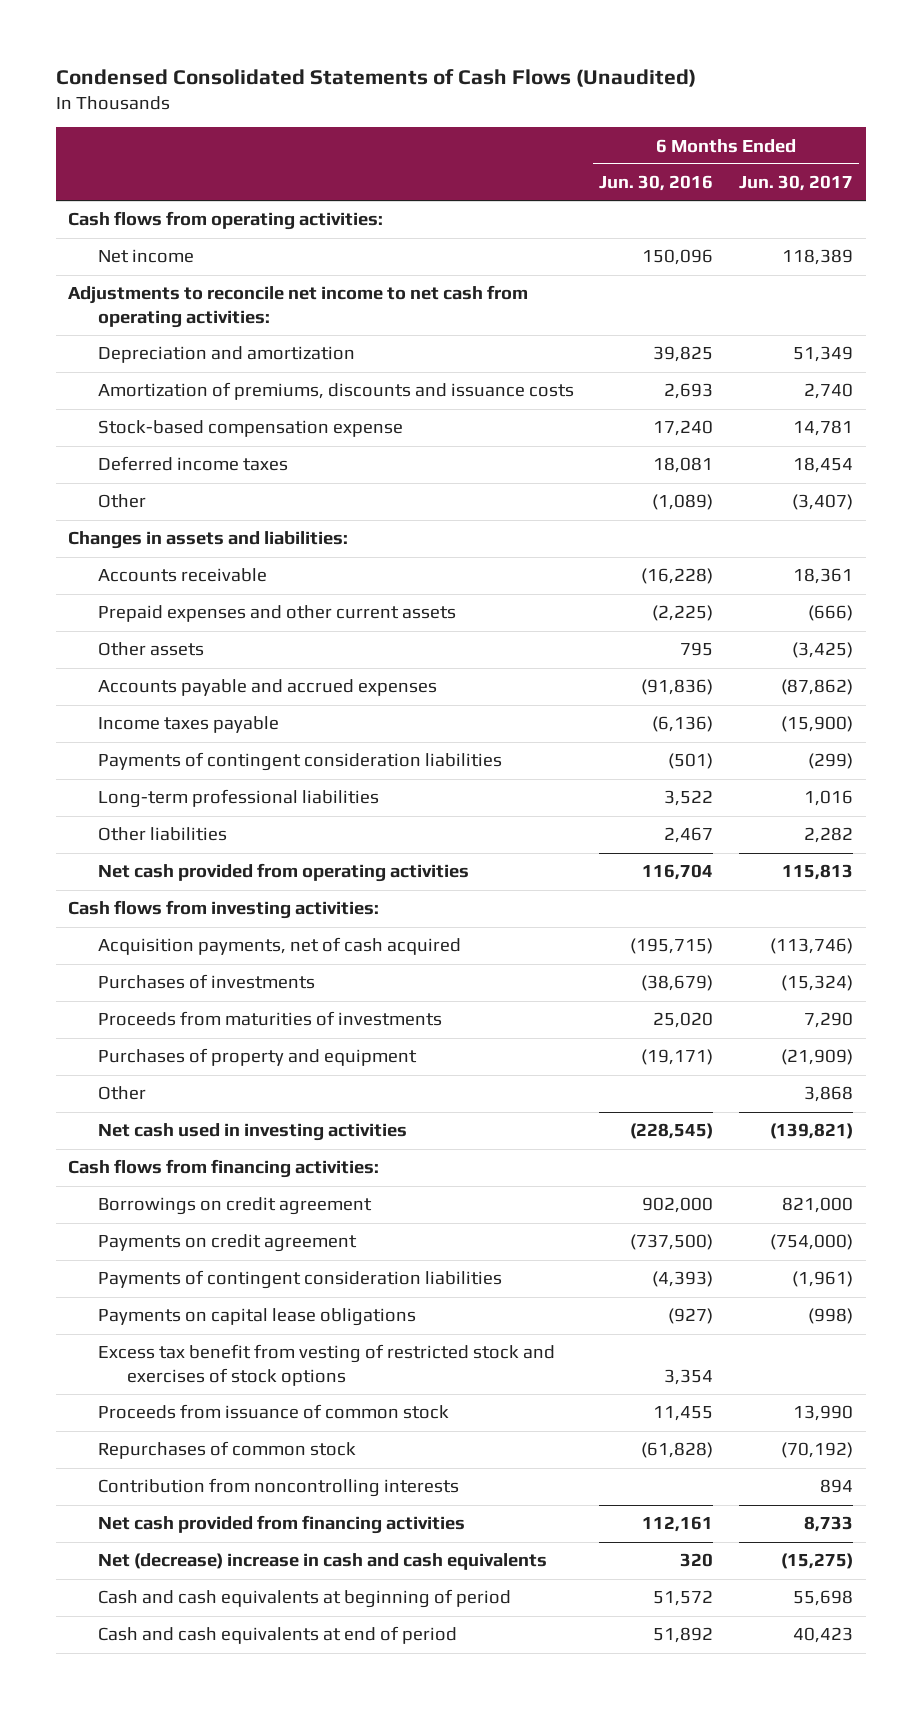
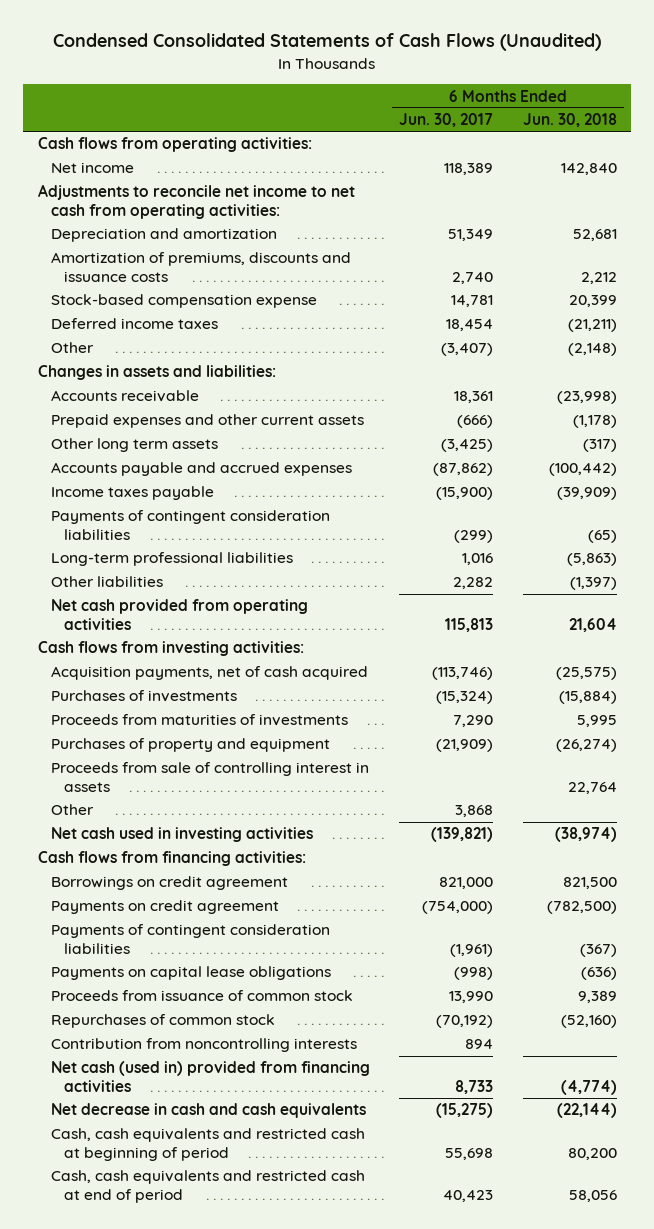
- | 6 Months Ended Jun. 30, 2016 | 6 Months Ended Jun. 30, 2017
+ | 6 Months Ended Jun. 30, 2017 | 6 Months Ended Jun. 30, 2018
- Other assets | 795 | (3,425)
+ Other long term assets | (3,425) | (317)
+ Proceeds from sale of controlling interest in assets | | 22,764
- Excess tax benefit from vesting of restricted stock and exercises of stock options | 3,354 |
- Net cash provided from financing activities | 112,161 | 8,733
- Net (decrease) increase in cash and cash equivalents | 320 | (15,275)
- Cash and cash equivalents at beginning of period | 51,572 | 55,698
- Cash and cash equivalents at end of period | 51,892 | 40,423
+ Net cash (used in) provided from financing activities | 8,733 | (4,774)
+ Net decrease in cash and cash equivalents | (15,275) | (22,144)
+ Cash, cash equivalents and restricted cash at beginning of period | 55,698 | 80,200
+ Cash, cash equivalents and restricted cash at end of period | 40,423 | 58,056

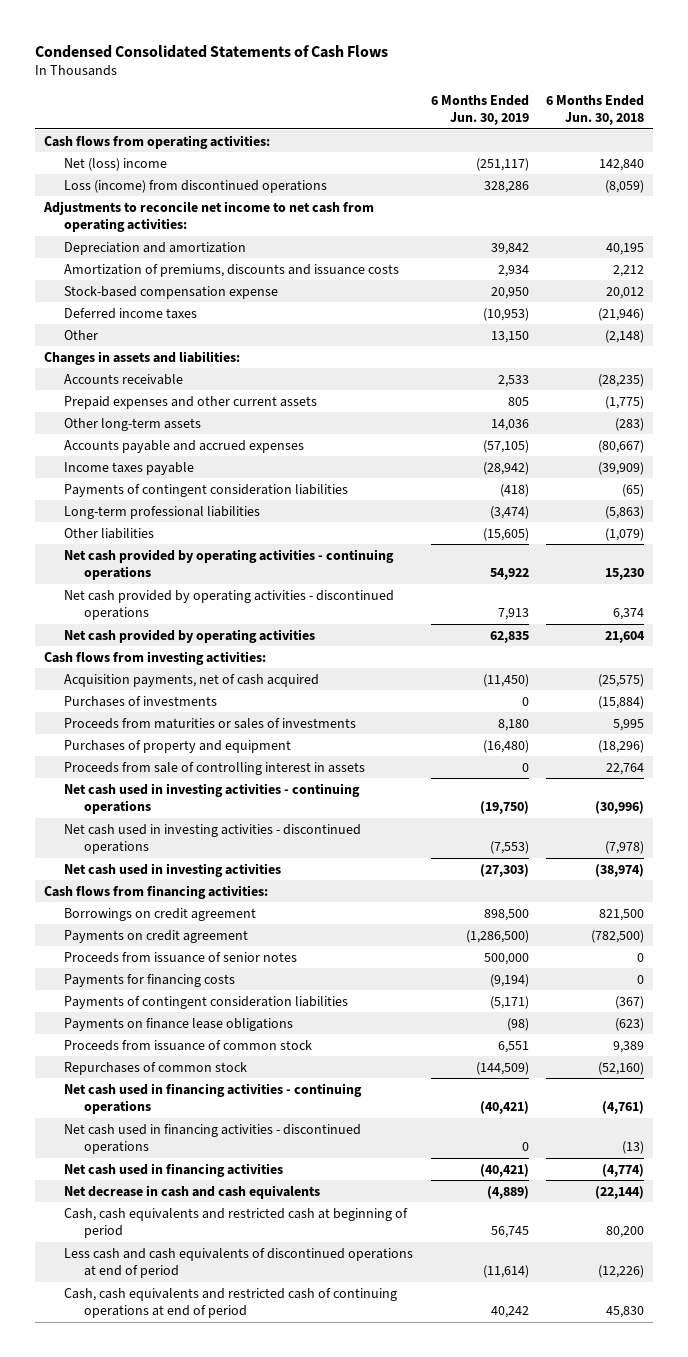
- Condensed Consolidated Statements of Cash Flows (Unaudited)
+ Condensed Consolidated Statements of Cash Flows
- | 6 Months Ended Jun. 30, 2017 | 6 Months Ended Jun. 30, 2018
+ | 6 Months Ended Jun. 30, 2019 | 6 Months Ended Jun. 30, 2018
- Net income | 118,389 | 142,840
+ Net (loss) income | (251,117) | 142,840
+ Loss (income) from discontinued operations | 328,286 | (8,059)
- Depreciation and amortization | 51,349 | 52,681
+ Depreciation and amortization | 39,842 | 40,195
- Stock-based compensation expense | 14,781 | 20,399
- Deferred income taxes | 18,454 | (21,211)
+ Stock-based compensation expense | 20,950 | 20,012
+ Deferred income taxes | (10,953) | (21,946)
- Accounts receivable | 18,361 | (23,998)
- Prepaid expenses and other current assets | (666) | (1,178)
- Other long term assets | (3,425) | (317)
- Accounts payable and accrued expenses | (87,862) | (100,442)
+ Accounts receivable | 2,533 | (28,235)
+ Prepaid expenses and other current assets | 805 | (1,775)
+ Other long-term assets | 14,036 | (283)
+ Accounts payable and accrued expenses | (57,105) | (80,667)
- Other liabilities | 2,282 | (1,397)
- Net cash provided from operating activities | 115,813 | 21,604
+ Other liabilities | (15,605) | (1,079)
+ Net cash provided by operating activities - continuing operations | 54,922 | 15,230
+ Net cash provided by operating activities - discontinued operations | 7,913 | 6,374
+ Net cash provided by operating activities | 62,835 | 21,604
- Proceeds from maturities of investments | 7,290 | 5,995
- Purchases of property and equipment | (21,909) | (26,274)
+ Proceeds from maturities or sales of investments | 8,180 | 5,995
+ Purchases of property and equipment | (16,480) | (18,296)
- Other | 3,868 |
+ Net cash used in investing activities - continuing operations | (19,750) | (30,996)
+ Net cash used in investing activities - discontinued operations | (7,553) | (7,978)
+ Proceeds from issuance of senior notes | 500,000 | 0
+ Payments for financing costs | (9,194) | 0
- Payments on capital lease obligations | (998) | (636)
+ Payments on finance lease obligations | (98) | (623)
- Contribution from noncontrolling interests | 894 |
- Net cash (used in) provided from financing activities | 8,733 | (4,774)
+ Net cash used in financing activities - continuing operations | (40,421) | (4,761)
+ Net cash used in financing activities - discontinued operations | 0 | (13)
+ Net cash used in financing activities | (40,421) | (4,774)
- Cash, cash equivalents and restricted cash at end of period | 40,423 | 58,056
+ Less cash and cash equivalents of discontinued operations at end of period | (11,614) | (12,226)
+ Cash, cash equivalents and restricted cash of continuing operations at end of period | 40,242 | 45,830

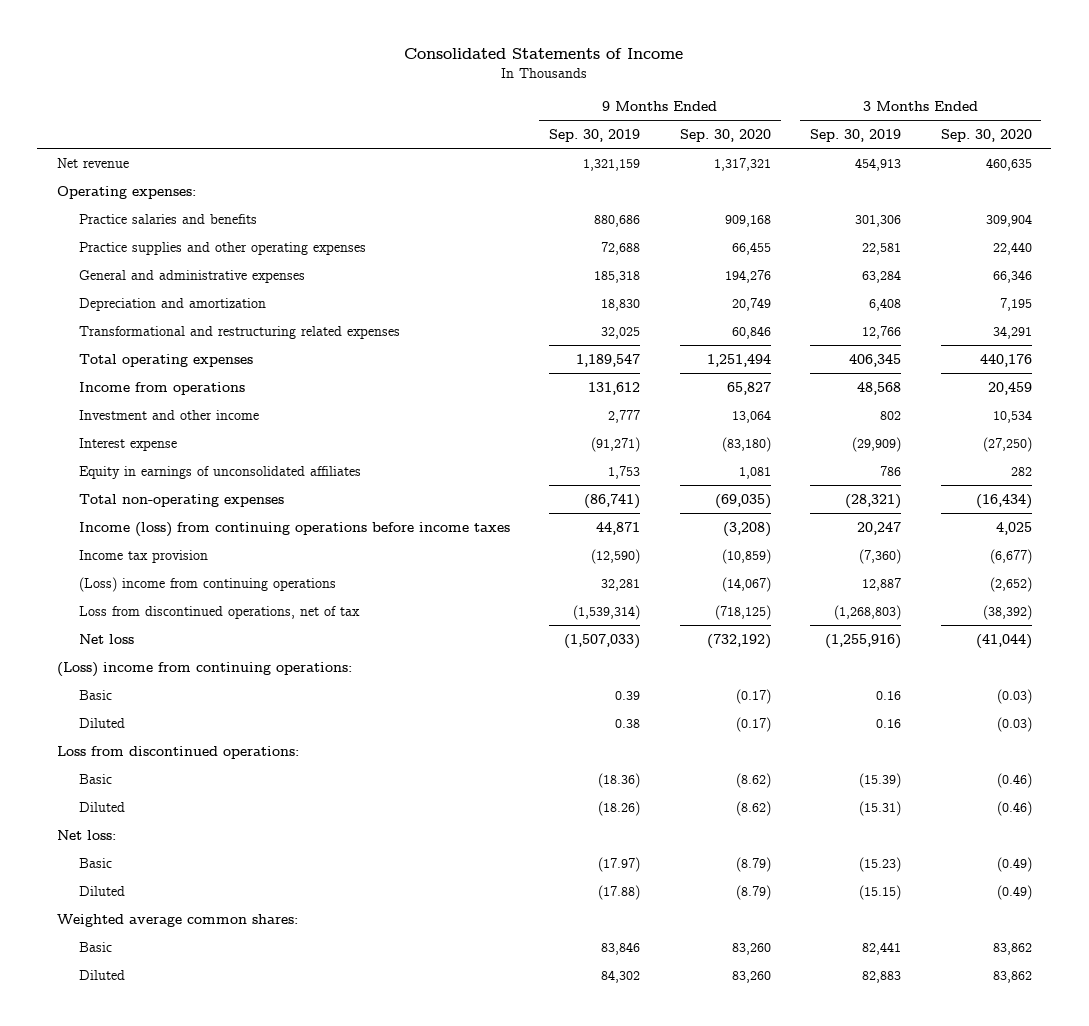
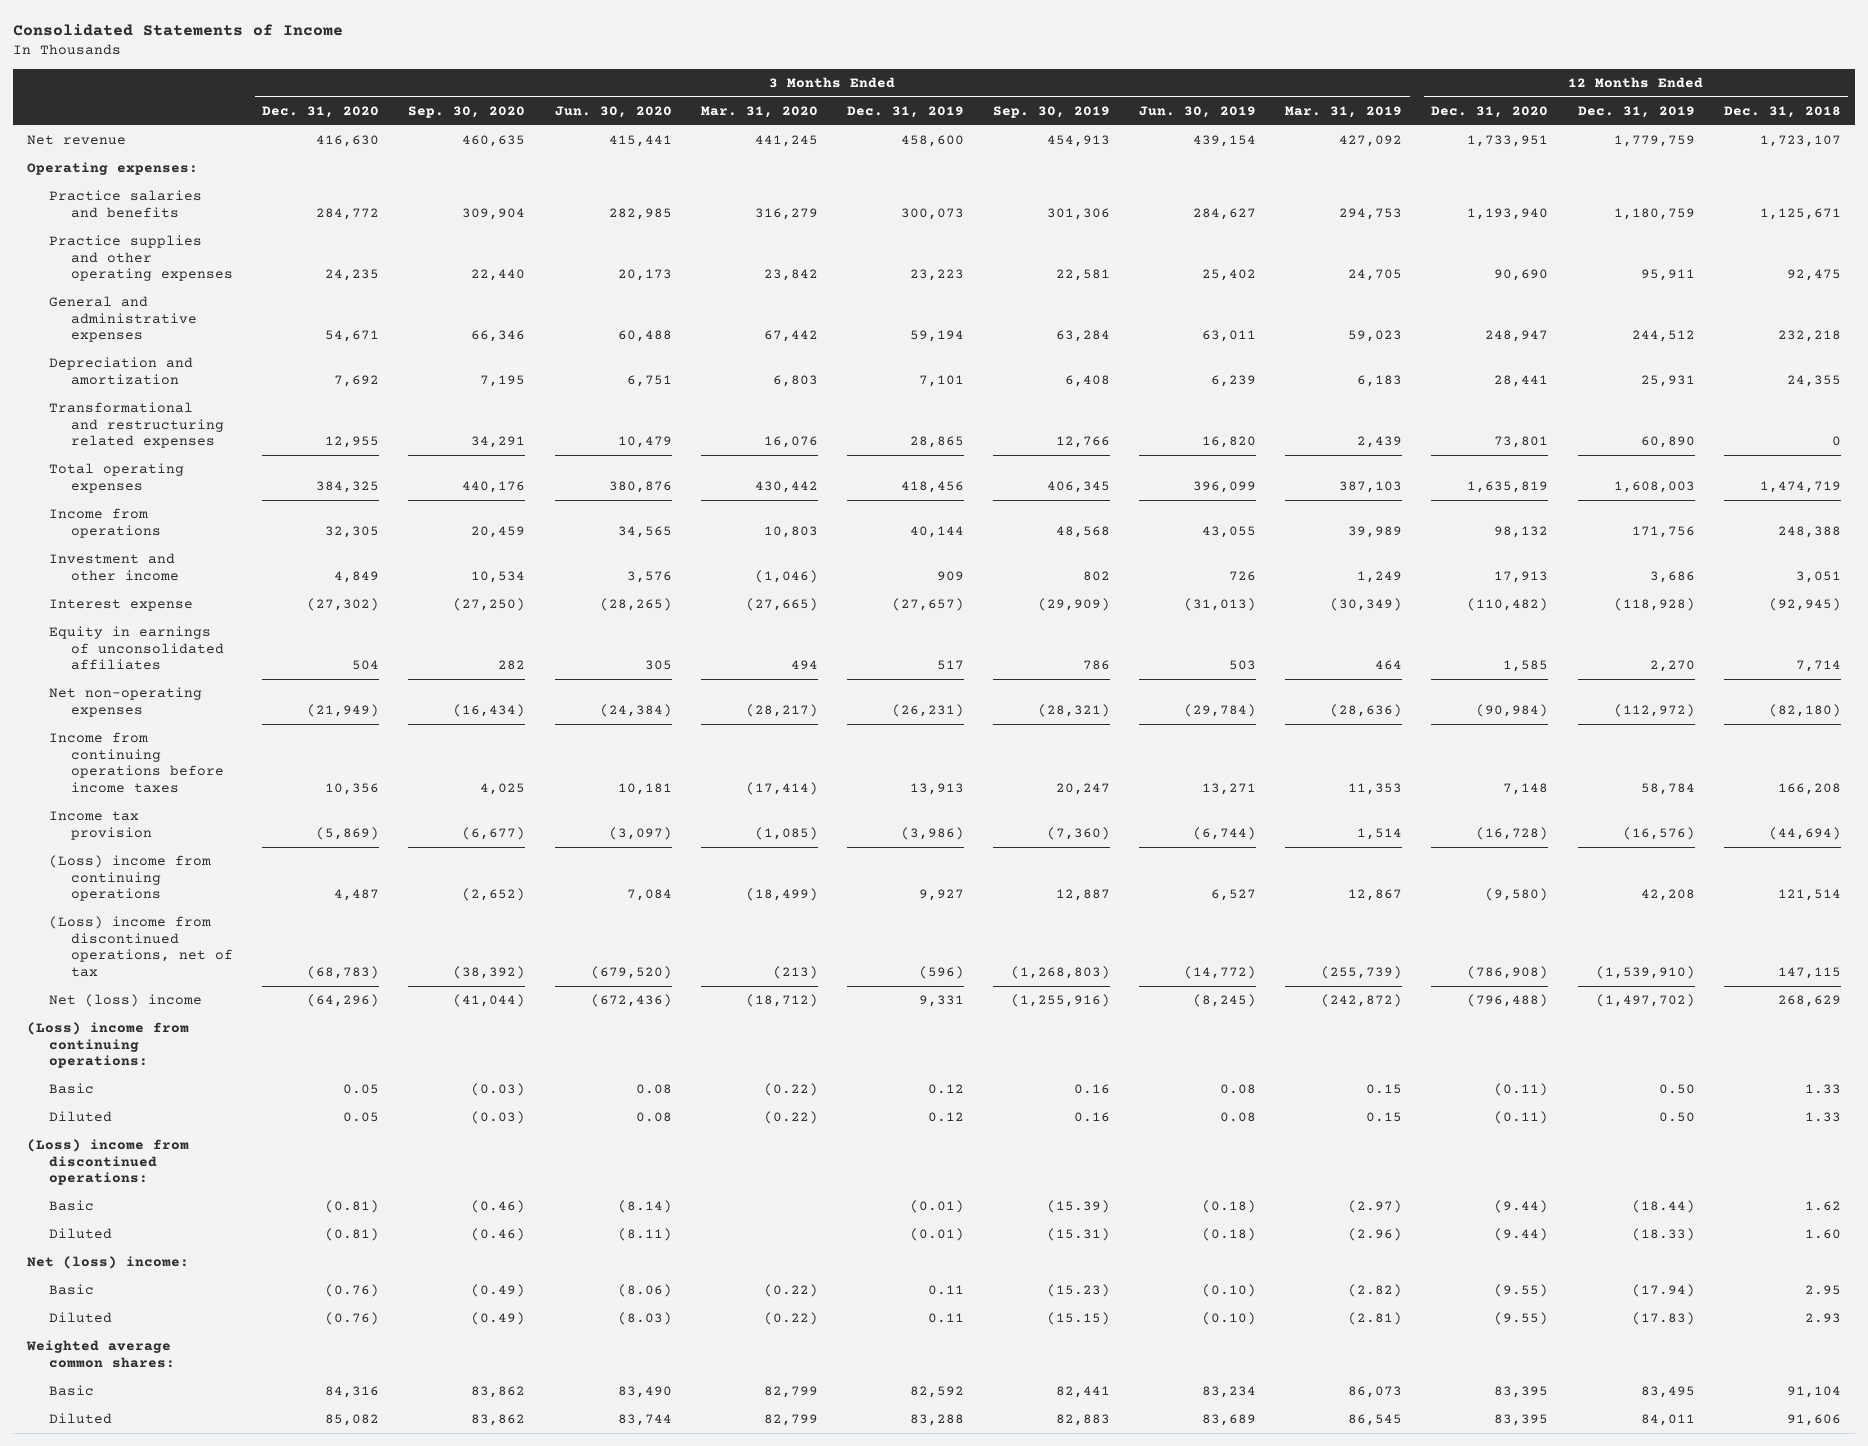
- | 9 Months Ended Sep. 30, 2019 | 9 Months Ended Sep. 30, 2020 | 3 Months Ended Sep. 30, 2019 | 3 Months Ended Sep. 30, 2020
+ | 3 Months Ended Dec. 31, 2020 | 3 Months Ended Sep. 30, 2020 | 3 Months Ended Jun. 30, 2020 | 3 Months Ended Mar. 31, 2020 | 3 Months Ended Dec. 31, 2019 | 3 Months Ended Sep. 30, 2019 | 3 Months Ended Jun. 30, 2019 | 3 Months Ended Mar. 31, 2019 | 12 Months Ended Dec. 31, 2020 | 12 Months Ended Dec. 31, 2019 | 12 Months Ended Dec. 31, 2018
- Total non-operating expenses | (86,741) | (69,035) | (28,321) | (16,434)
- Income (loss) from continuing operations before income taxes | 44,871 | (3,208) | 20,247 | 4,025
+ Net non-operating expenses | (21,949) | (16,434) | (24,384) | (28,217) | (26,231) | (28,321) | (29,784) | (28,636) | (90,984) | (112,972) | (82,180)
+ Income from continuing operations before income taxes | 10,356 | 4,025 | 10,181 | (17,414) | 13,913 | 20,247 | 13,271 | 11,353 | 7,148 | 58,784 | 166,208
- Loss from discontinued operations, net of tax | (1,539,314) | (718,125) | (1,268,803) | (38,392)
- Net loss | (1,507,033) | (732,192) | (1,255,916) | (41,044)
+ (Loss) income from discontinued operations, net of tax | (68,783) | (38,392) | (679,520) | (213) | (596) | (1,268,803) | (14,772) | (255,739) | (786,908) | (1,539,910) | 147,115
+ Net (loss) income | (64,296) | (41,044) | (672,436) | (18,712) | 9,331 | (1,255,916) | (8,245) | (242,872) | (796,488) | (1,497,702) | 268,629
- Loss from discontinued operations:
+ (Loss) income from discontinued operations:
- Net loss:
+ Net (loss) income:

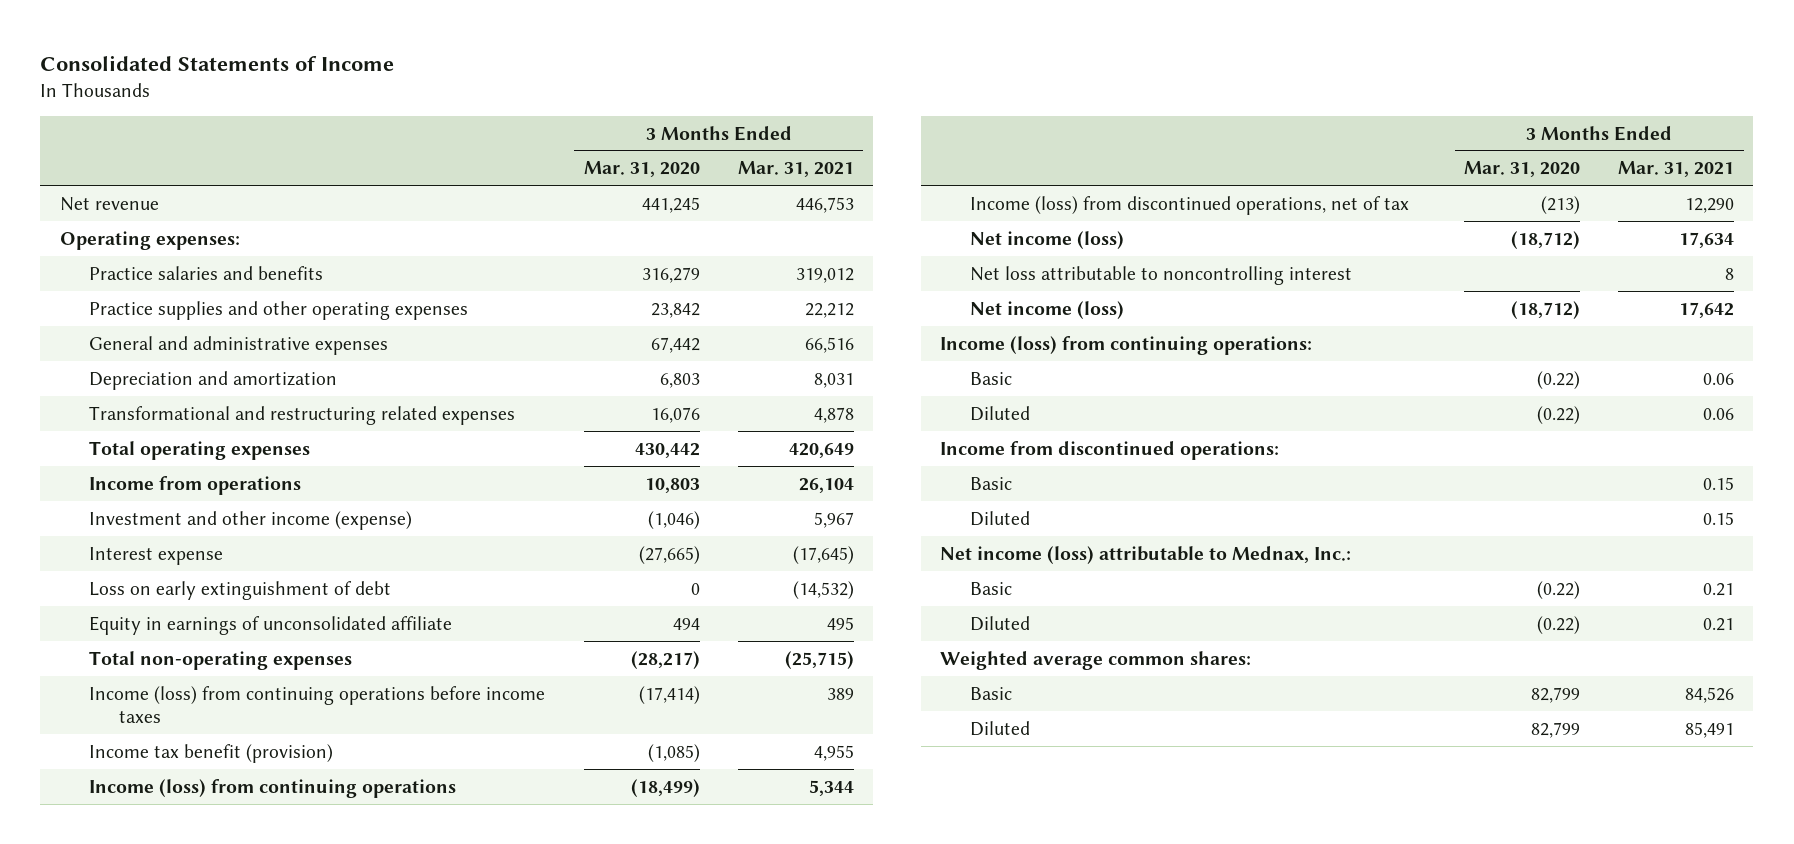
- | 3 Months Ended Dec. 31, 2020 | 3 Months Ended Sep. 30, 2020 | 3 Months Ended Jun. 30, 2020 | 3 Months Ended Mar. 31, 2020 | 3 Months Ended Dec. 31, 2019 | 3 Months Ended Sep. 30, 2019 | 3 Months Ended Jun. 30, 2019 | 3 Months Ended Mar. 31, 2019 | 12 Months Ended Dec. 31, 2020 | 12 Months Ended Dec. 31, 2019 | 12 Months Ended Dec. 31, 2018
+ | 3 Months Ended Mar. 31, 2020 | 3 Months Ended Mar. 31, 2021
- Investment and other income | 4,849 | 10,534 | 3,576 | (1,046) | 909 | 802 | 726 | 1,249 | 17,913 | 3,686 | 3,051
+ Investment and other income (expense) | (1,046) | 5,967
- Equity in earnings of unconsolidated affiliates | 504 | 282 | 305 | 494 | 517 | 786 | 503 | 464 | 1,585 | 2,270 | 7,714
- Net non-operating expenses | (21,949) | (16,434) | (24,384) | (28,217) | (26,231) | (28,321) | (29,784) | (28,636) | (90,984) | (112,972) | (82,180)
- Income from continuing operations before income taxes | 10,356 | 4,025 | 10,181 | (17,414) | 13,913 | 20,247 | 13,271 | 11,353 | 7,148 | 58,784 | 166,208
- Income tax provision | (5,869) | (6,677) | (3,097) | (1,085) | (3,986) | (7,360) | (6,744) | 1,514 | (16,728) | (16,576) | (44,694)
- (Loss) income from continuing operations | 4,487 | (2,652) | 7,084 | (18,499) | 9,927 | 12,887 | 6,527 | 12,867 | (9,580) | 42,208 | 121,514
- (Loss) income from discontinued operations, net of tax | (68,783) | (38,392) | (679,520) | (213) | (596) | (1,268,803) | (14,772) | (255,739) | (786,908) | (1,539,910) | 147,115
- Net (loss) income | (64,296) | (41,044) | (672,436) | (18,712) | 9,331 | (1,255,916) | (8,245) | (242,872) | (796,488) | (1,497,702) | 268,629
- (Loss) income from continuing operations:
+ Loss on early extinguishment of debt | 0 | (14,532)
+ Equity in earnings of unconsolidated affiliate | 494 | 495
+ Total non-operating expenses | (28,217) | (25,715)
+ Income (loss) from continuing operations before income taxes | (17,414) | 389
+ Income tax benefit (provision) | (1,085) | 4,955
+ Income (loss) from continuing operations | (18,499) | 5,344
+ Income (loss) from discontinued operations, net of tax | (213) | 12,290
+ Net income (loss) | (18,712) | 17,634
+ Net loss attributable to noncontrolling interest | | 8
+ Net income (loss) | (18,712) | 17,642
+ Income (loss) from continuing operations:
- (Loss) income from discontinued operations:
+ Income from discontinued operations:
- Net (loss) income:
+ Net income (loss) attributable to Mednax, Inc.:

